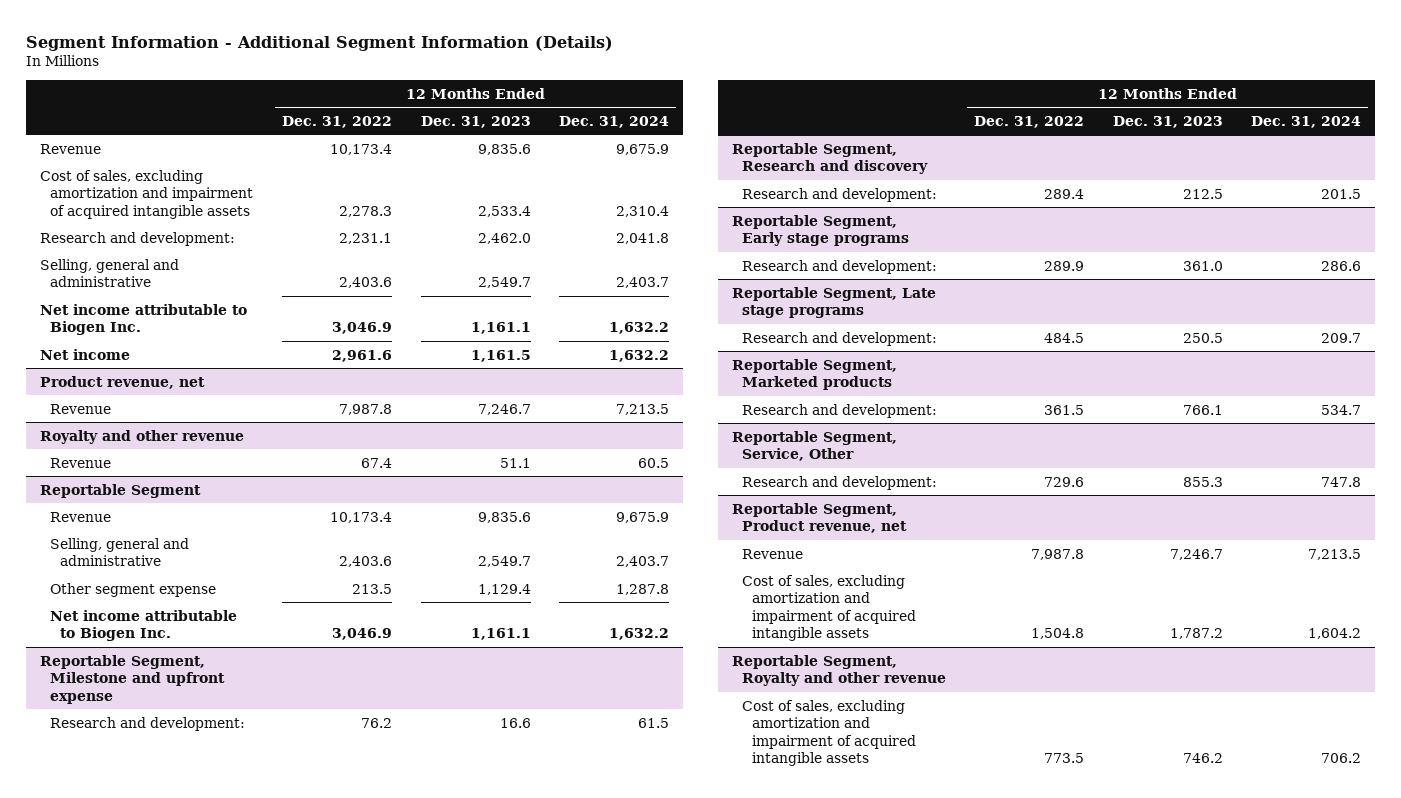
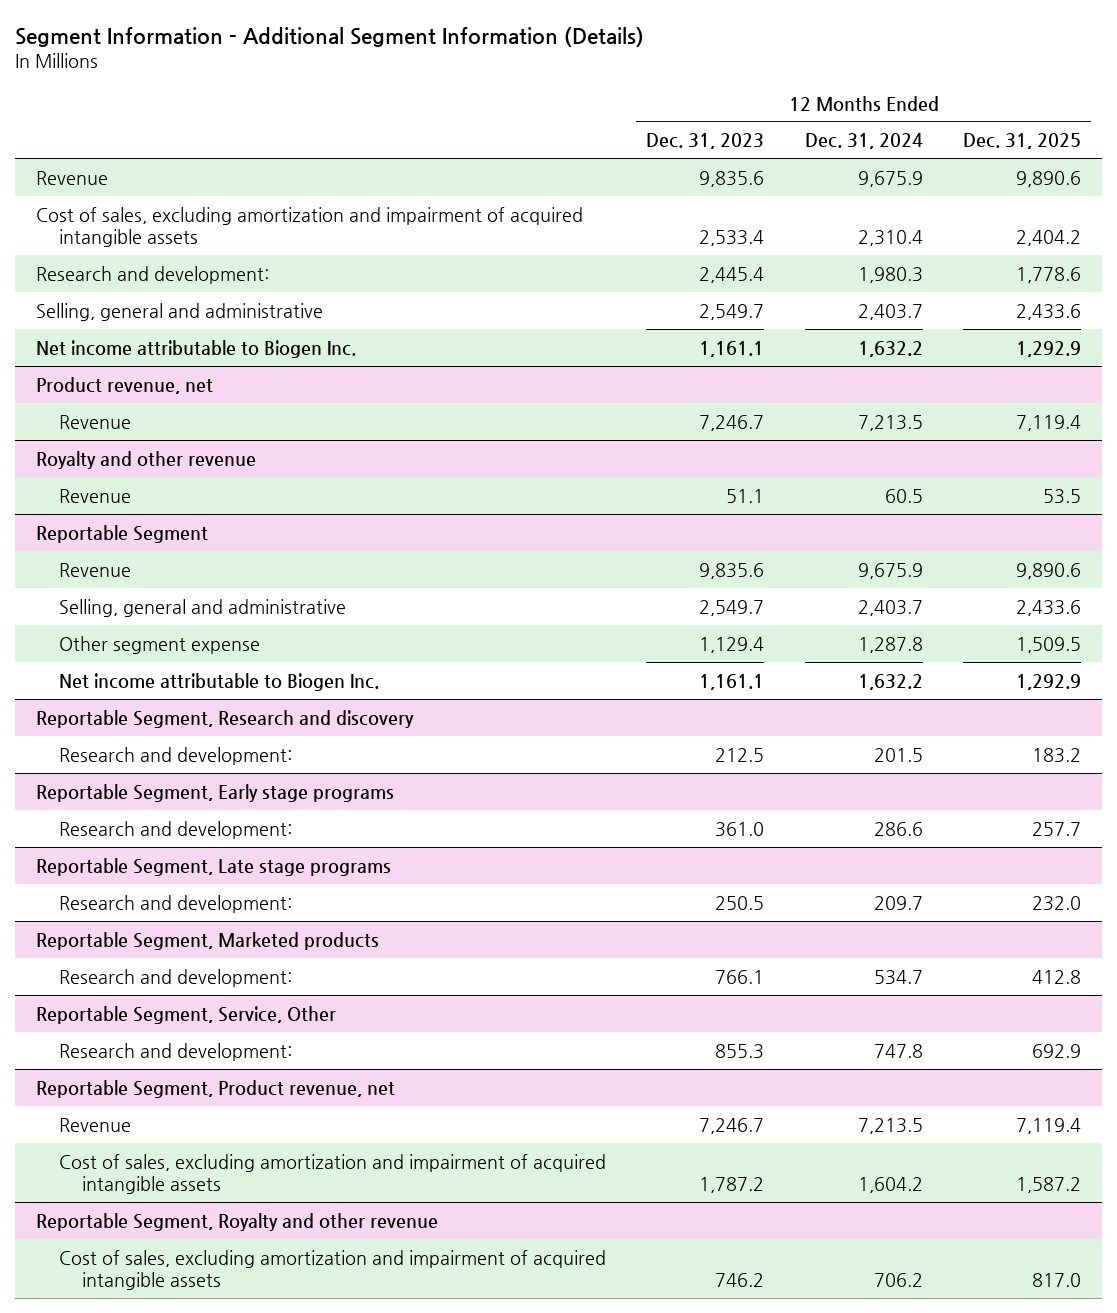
- | 12 Months Ended Dec. 31, 2022 | 12 Months Ended Dec. 31, 2023 | 12 Months Ended Dec. 31, 2024
+ | 12 Months Ended Dec. 31, 2023 | 12 Months Ended Dec. 31, 2024 | 12 Months Ended Dec. 31, 2025
- Research and development: | 2,231.1 | 2,462.0 | 2,041.8
+ Research and development: | 2,445.4 | 1,980.3 | 1,778.6
- Net income | 2,961.6 | 1,161.5 | 1,632.2
- Reportable Segment, Milestone and upfront expense
- Research and development: | 76.2 | 16.6 | 61.5

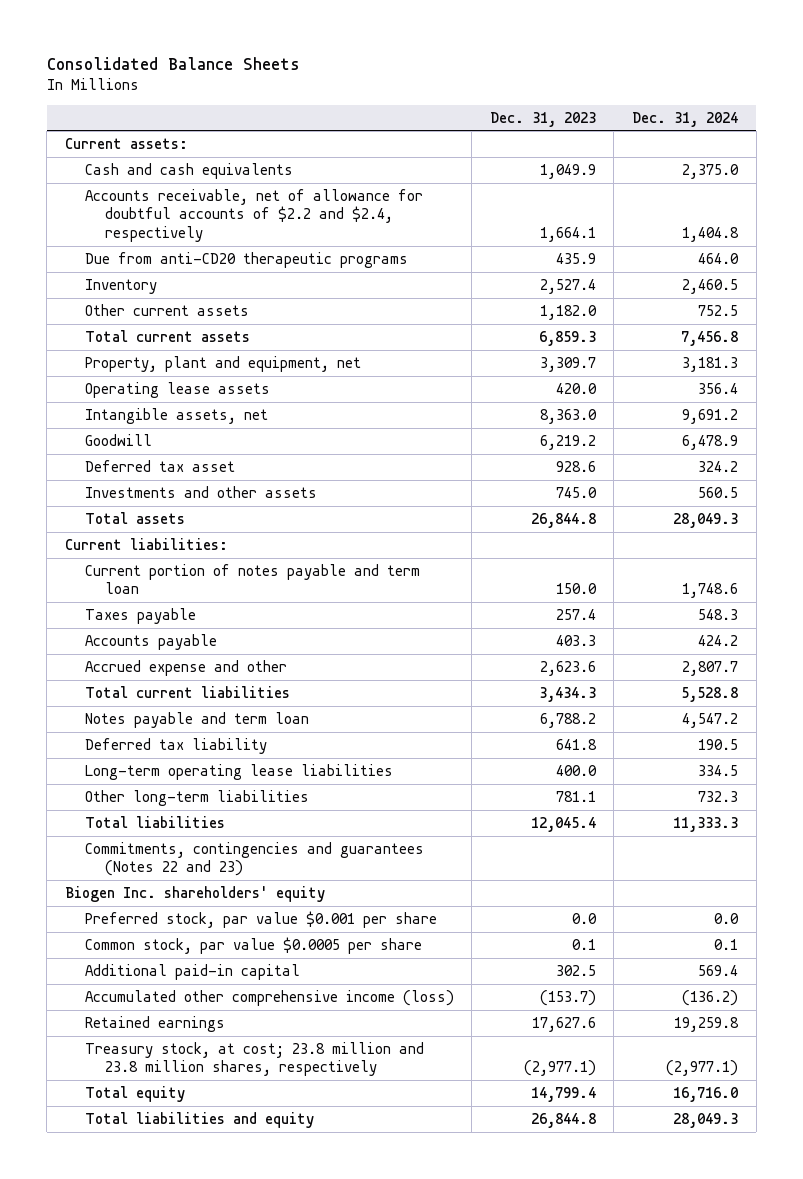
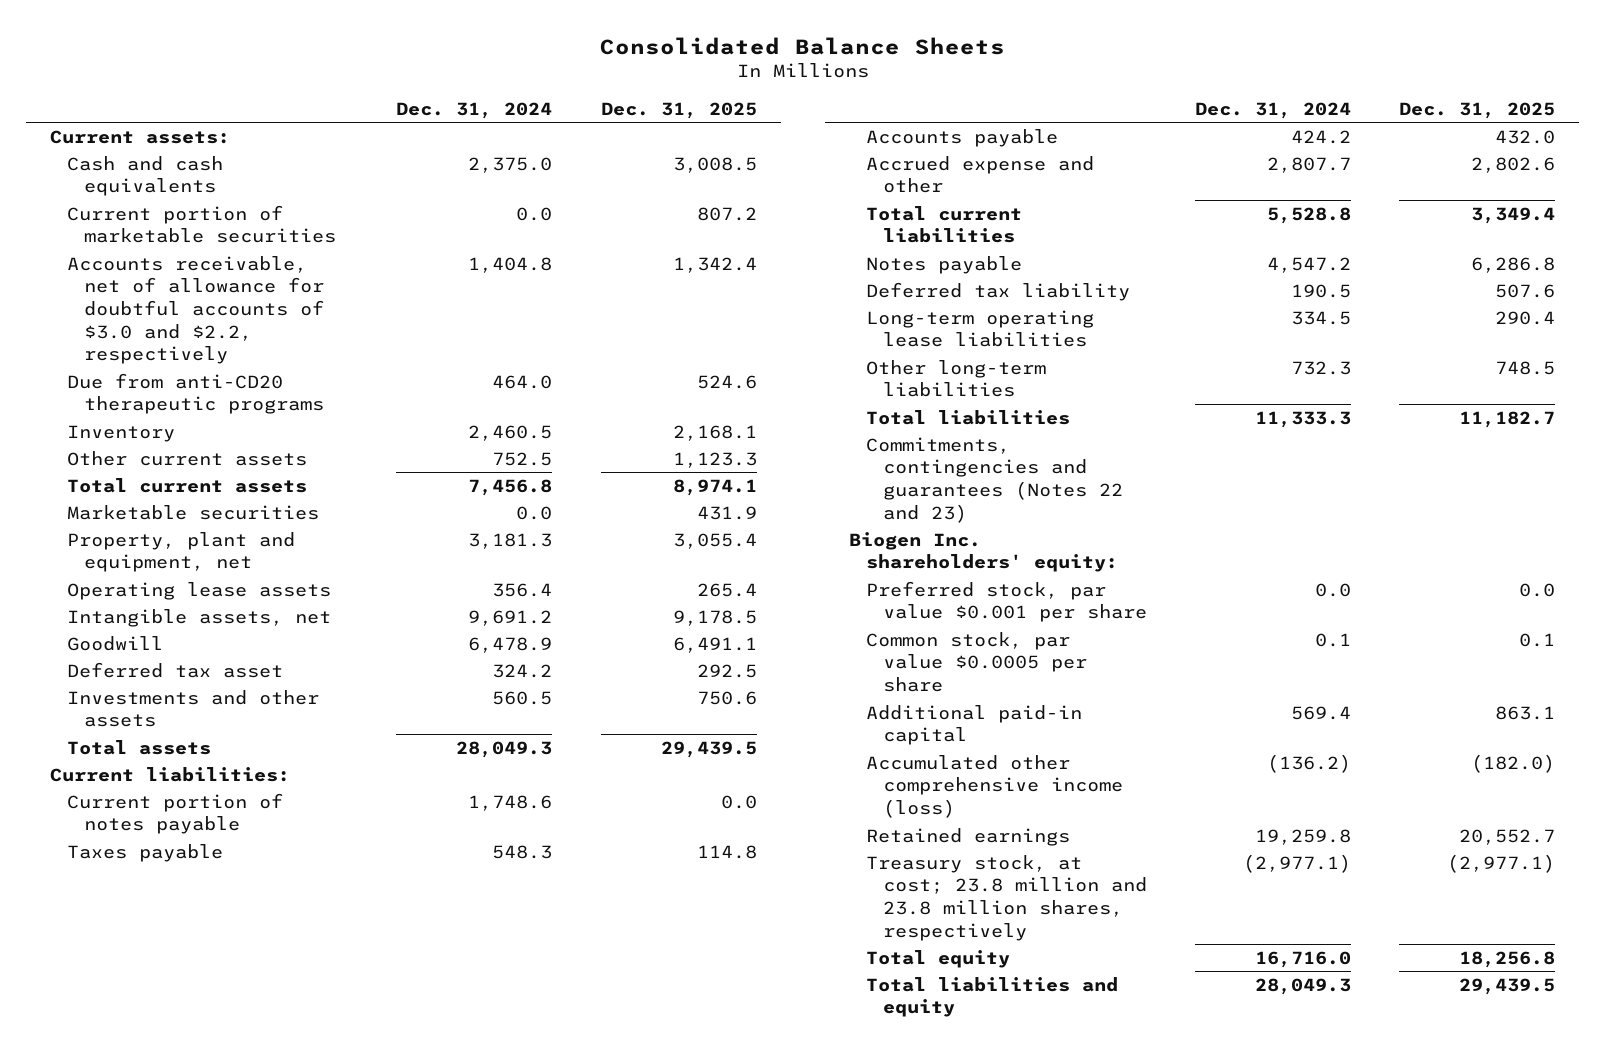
- | Dec. 31, 2023 | Dec. 31, 2024
+ | Dec. 31, 2024 | Dec. 31, 2025
- Accounts receivable, net of allowance for doubtful accounts of $2.2 and $2.4, respectively | 1,664.1 | 1,404.8
+ Current portion of marketable securities | 0.0 | 807.2
+ Accounts receivable, net of allowance for doubtful accounts of $3.0 and $2.2, respectively | 1,404.8 | 1,342.4
+ Marketable securities | 0.0 | 431.9
- Current portion of notes payable and term loan | 150.0 | 1,748.6
+ Current portion of notes payable | 1,748.6 | 0.0
- Notes payable and term loan | 6,788.2 | 4,547.2
+ Notes payable | 4,547.2 | 6,286.8
- Biogen Inc. shareholders' equity
+ Biogen Inc. shareholders' equity:

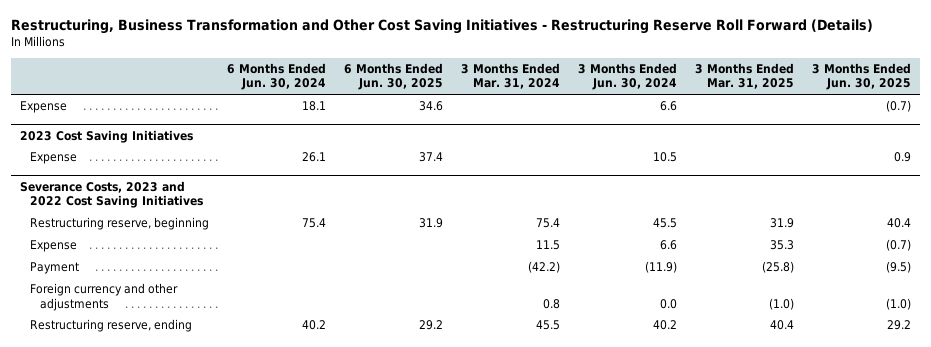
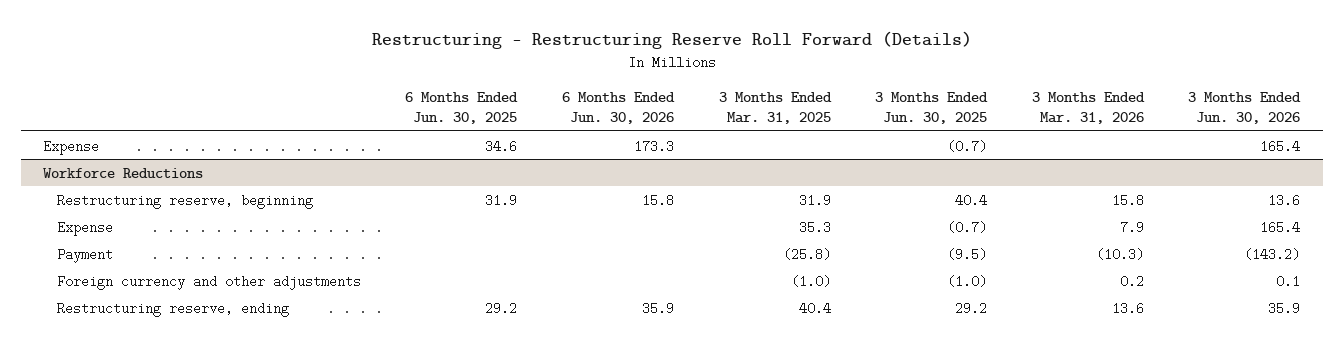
- Restructuring, Business Transformation and Other Cost Saving Initiatives - Restructuring Reserve Roll Forward (Details)
+ Restructuring - Restructuring Reserve Roll Forward (Details)
- | 6 Months Ended Jun. 30, 2024 | 6 Months Ended Jun. 30, 2025 | 3 Months Ended Mar. 31, 2024 | 3 Months Ended Jun. 30, 2024 | 3 Months Ended Mar. 31, 2025 | 3 Months Ended Jun. 30, 2025
+ | 6 Months Ended Jun. 30, 2025 | 6 Months Ended Jun. 30, 2026 | 3 Months Ended Mar. 31, 2025 | 3 Months Ended Jun. 30, 2025 | 3 Months Ended Mar. 31, 2026 | 3 Months Ended Jun. 30, 2026
- 2023 Cost Saving Initiatives
- Expense | 26.1 | 37.4 | | 10.5 | | 0.9
- Severance Costs, 2023 and 2022 Cost Saving Initiatives
+ Workforce Reductions

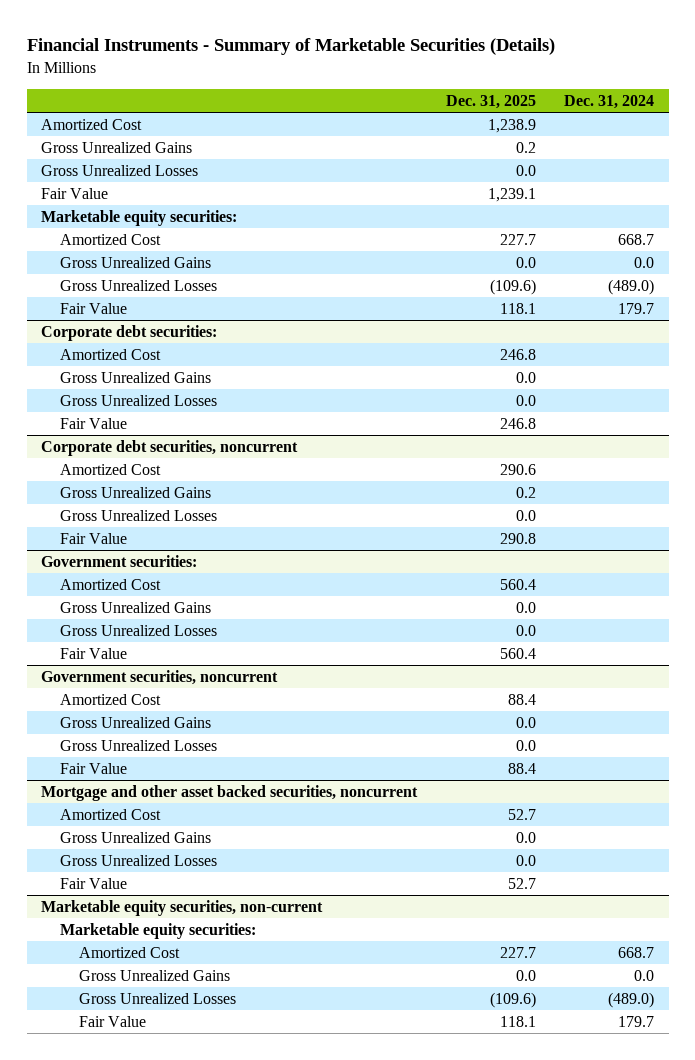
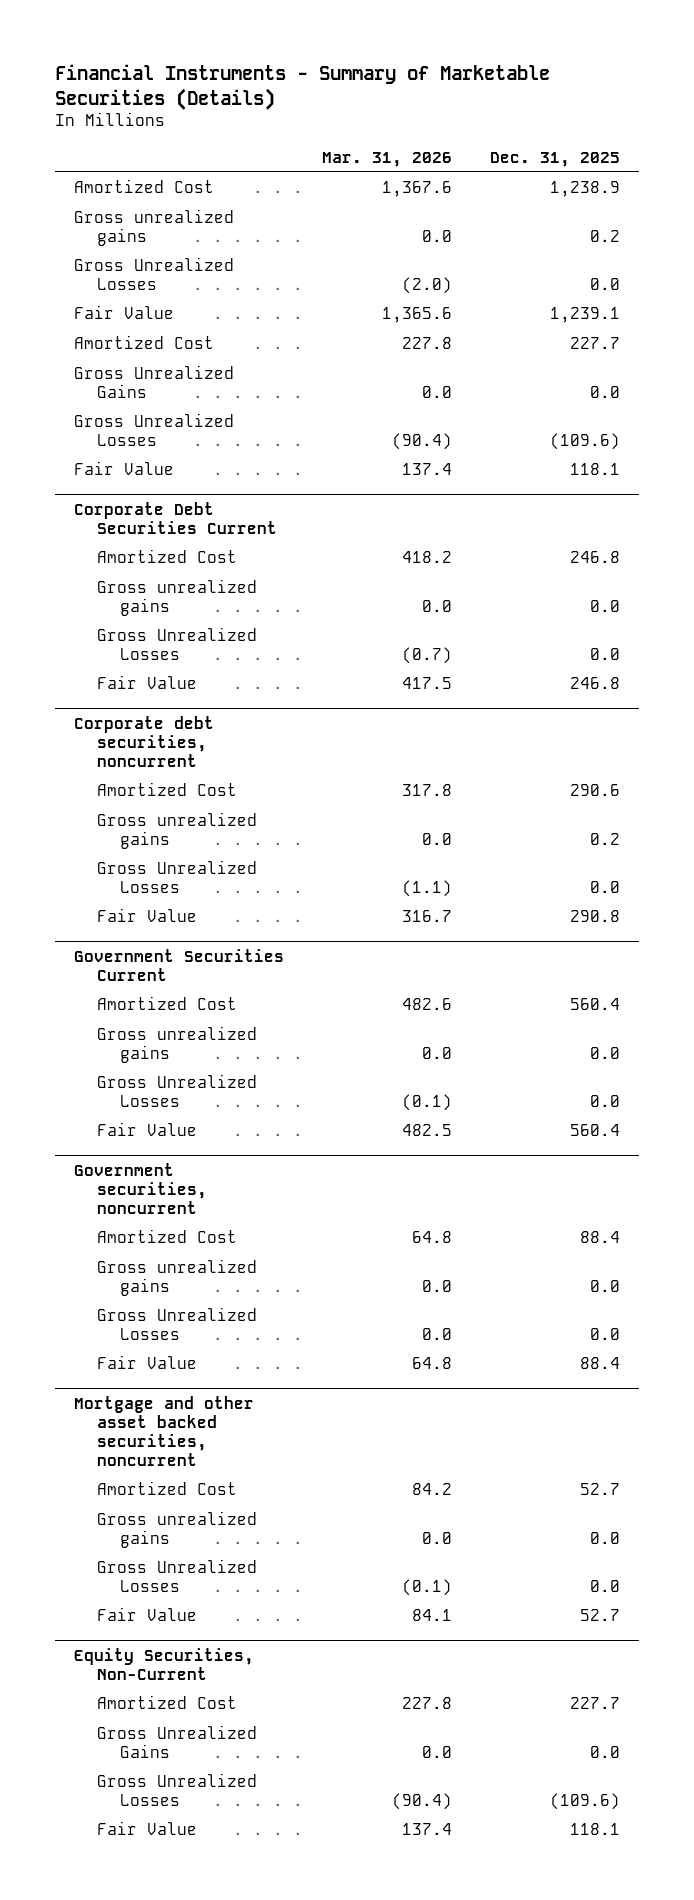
- | Dec. 31, 2025 | Dec. 31, 2024
+ | Mar. 31, 2026 | Dec. 31, 2025
- Gross Unrealized Gains | 0.2 |
+ Gross unrealized gains | 0.0 | 0.2
- Marketable equity securities:
- Corporate debt securities:
+ Corporate Debt Securities Current
- Gross Unrealized Gains | 0.0 |
+ Gross unrealized gains | 0.0 | 0.0
@ Corporate debt securities, noncurrent
- Gross Unrealized Gains | 0.2 |
+ Gross unrealized gains | 0.0 | 0.2
- Government securities:
+ Government Securities Current
- Gross Unrealized Gains | 0.0 |
+ Gross unrealized gains | 0.0 | 0.0
@ Government securities, noncurrent
- Gross Unrealized Gains | 0.0 |
+ Gross unrealized gains | 0.0 | 0.0
@ Mortgage and other asset backed securities, noncurrent
- Gross Unrealized Gains | 0.0 |
+ Gross unrealized gains | 0.0 | 0.0
- Marketable equity securities, non-current
- Marketable equity securities:
+ Equity Securities, Non-Current

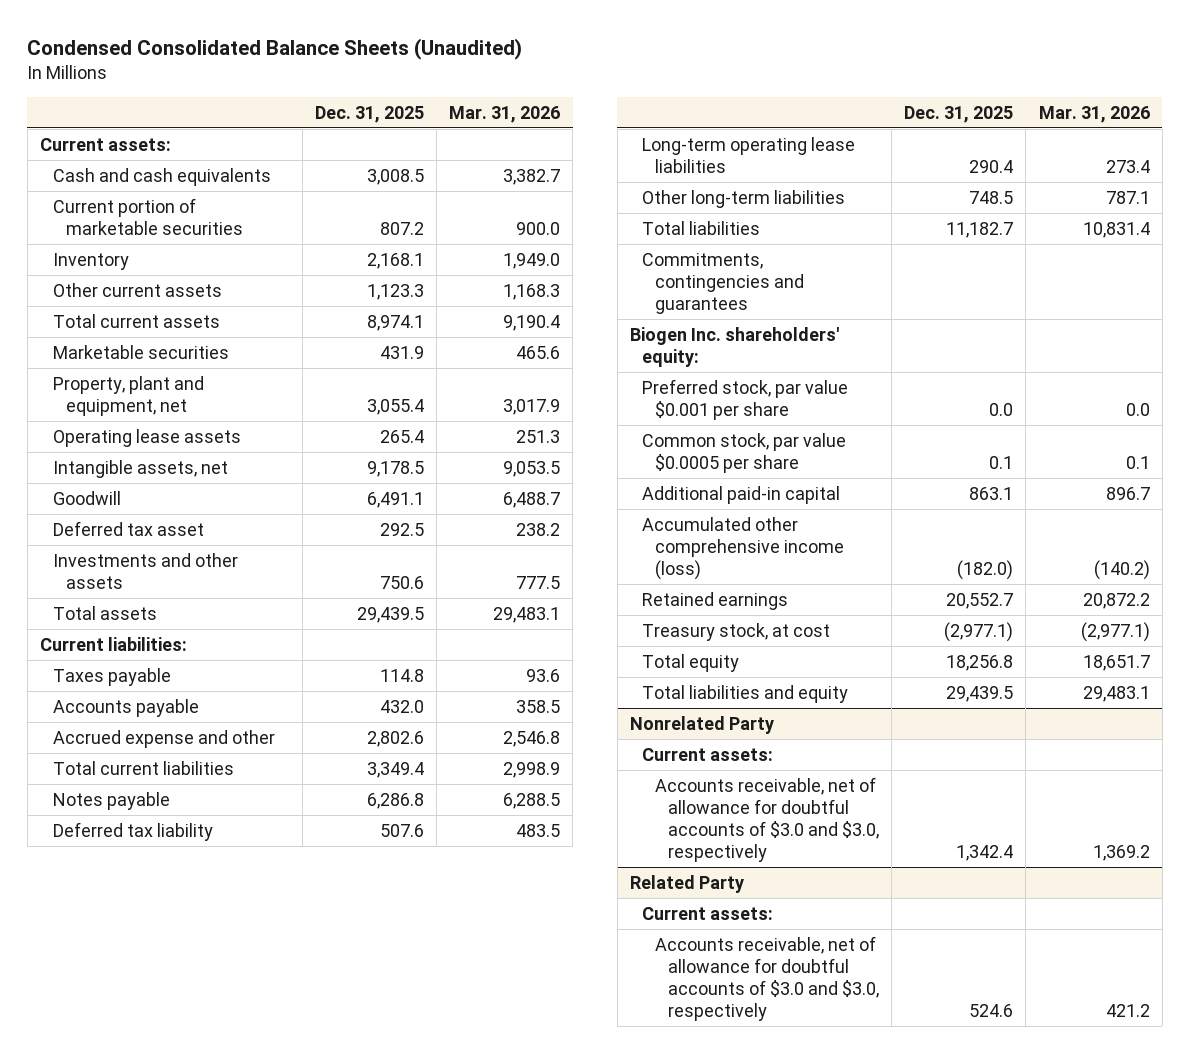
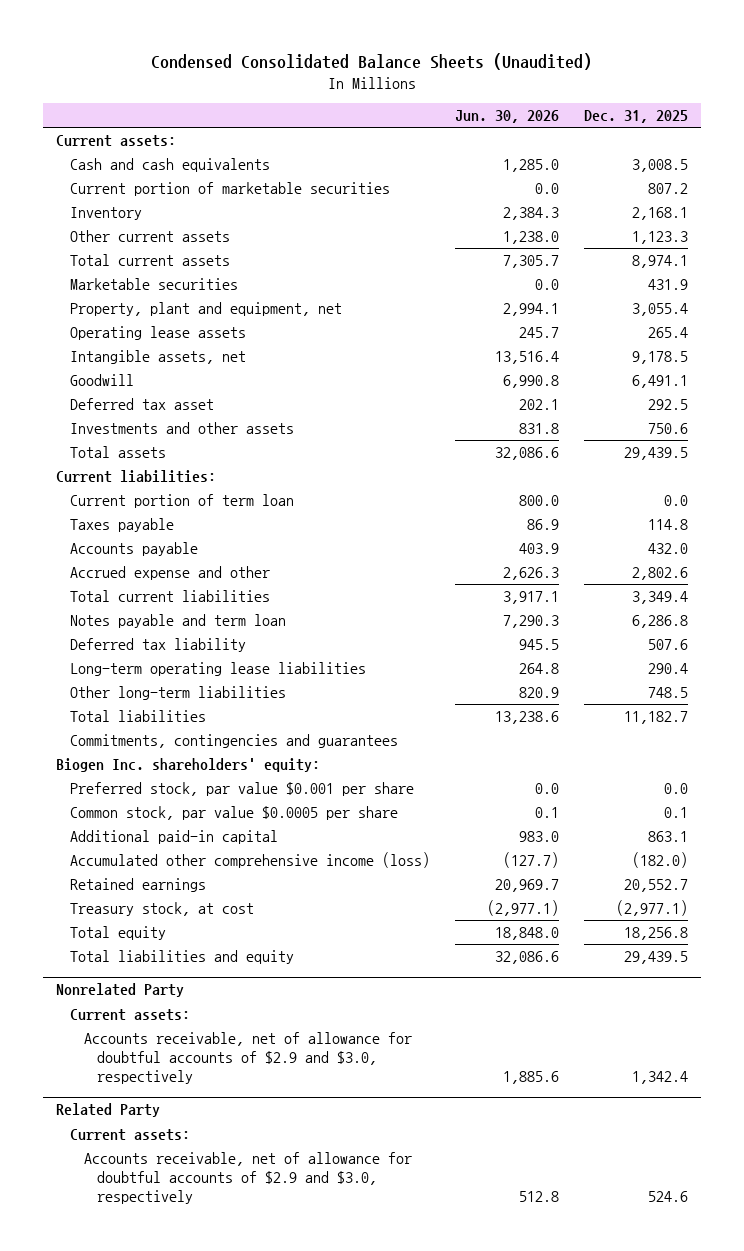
- | Dec. 31, 2025 | Mar. 31, 2026
+ | Jun. 30, 2026 | Dec. 31, 2025
+ Current portion of term loan | 800.0 | 0.0
- Notes payable | 6,286.8 | 6,288.5
+ Notes payable and term loan | 7,290.3 | 6,286.8
@ Nonrelated Party
- Accounts receivable, net of allowance for doubtful accounts of $3.0 and $3.0, respectively | 1,342.4 | 1,369.2
+ Accounts receivable, net of allowance for doubtful accounts of $2.9 and $3.0, respectively | 1,885.6 | 1,342.4
@ Related Party
- Accounts receivable, net of allowance for doubtful accounts of $3.0 and $3.0, respectively | 524.6 | 421.2
+ Accounts receivable, net of allowance for doubtful accounts of $2.9 and $3.0, respectively | 512.8 | 524.6

